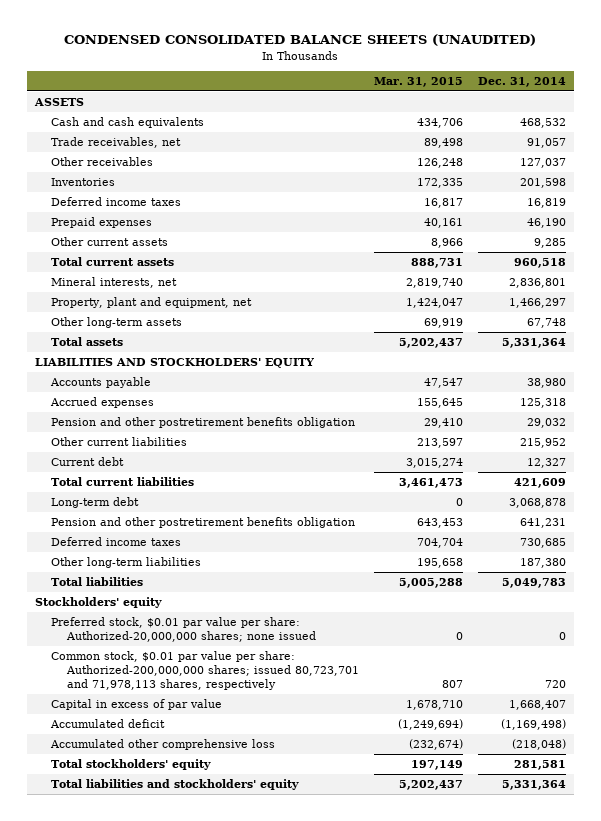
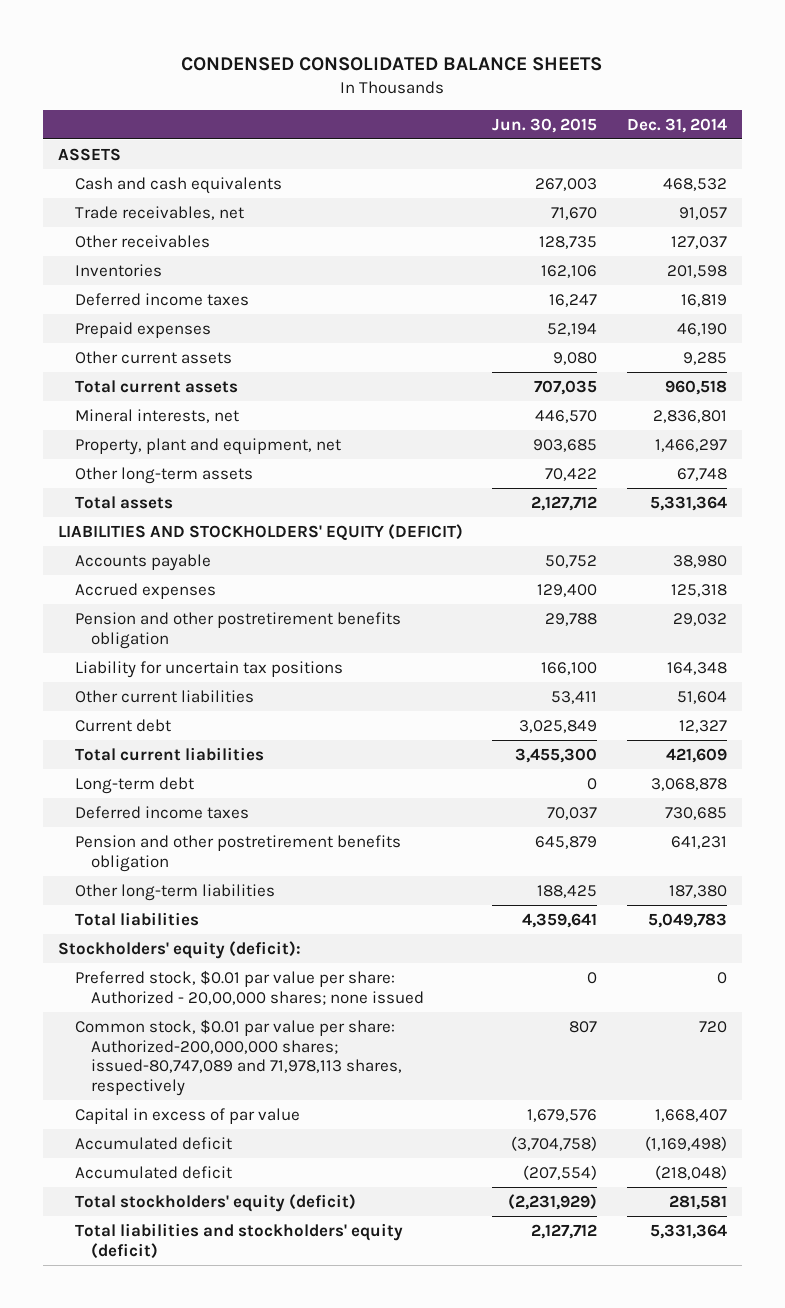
- CONDENSED CONSOLIDATED BALANCE SHEETS (UNAUDITED)
+ CONDENSED CONSOLIDATED BALANCE SHEETS
- | Mar. 31, 2015 | Dec. 31, 2014
+ | Jun. 30, 2015 | Dec. 31, 2014
- LIABILITIES AND STOCKHOLDERS' EQUITY
+ LIABILITIES AND STOCKHOLDERS' EQUITY (DEFICIT)
- Other current liabilities | 213,597 | 215,952
+ Liability for uncertain tax positions | 166,100 | 164,348
+ Other current liabilities | 53,411 | 51,604
moved down: Pension and other postretirement benefits obligation | 645,879 | 641,231
- Stockholders' equity
- Preferred stock, $0.01 par value per share: Authorized-20,000,000 shares; none issued | 0 | 0
- Common stock, $0.01 par value per share: Authorized-200,000,000 shares; issued 80,723,701 and 71,978,113 shares, respectively | 807 | 720
+ Stockholders' equity (deficit):
+ Preferred stock, $0.01 par value per share: Authorized - 20,00,000 shares; none issued | 0 | 0
+ Common stock, $0.01 par value per share: Authorized-200,000,000 shares; issued-80,747,089 and 71,978,113 shares, respectively | 807 | 720
- Accumulated other comprehensive loss | (232,674) | (218,048)
- Total stockholders' equity | 197,149 | 281,581
- Total liabilities and stockholders' equity | 5,202,437 | 5,331,364
+ Accumulated deficit | (207,554) | (218,048)
+ Total stockholders' equity (deficit) | (2,231,929) | 281,581
+ Total liabilities and stockholders' equity (deficit) | 2,127,712 | 5,331,364

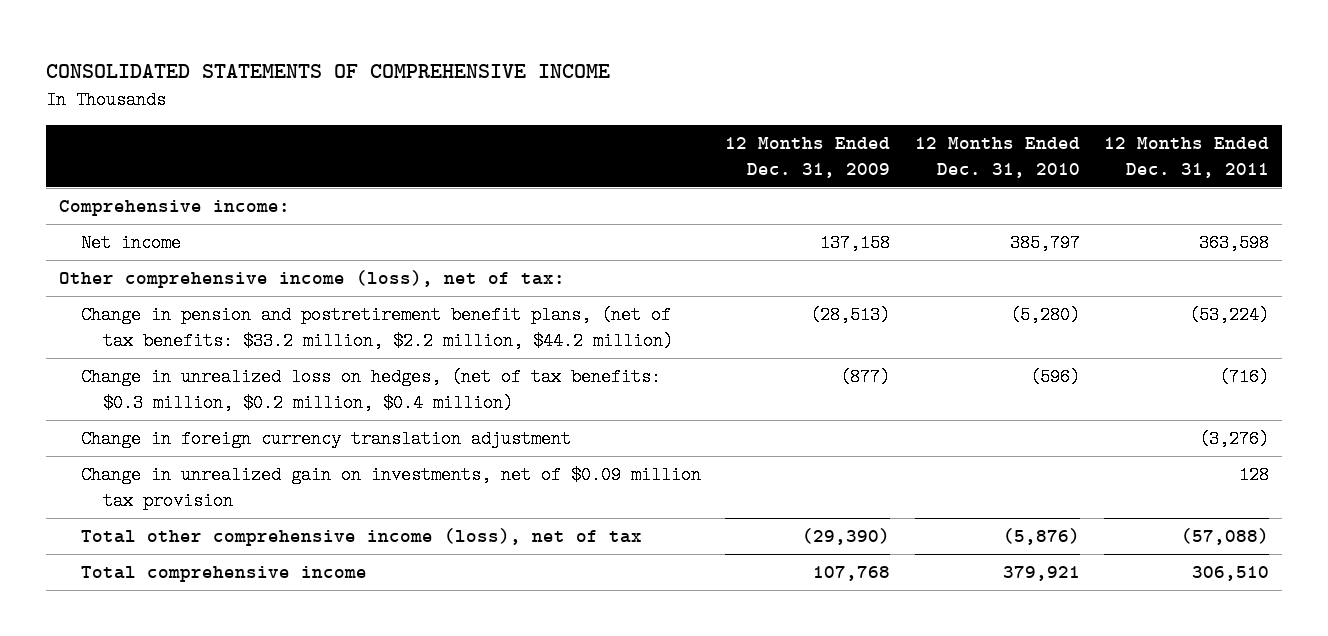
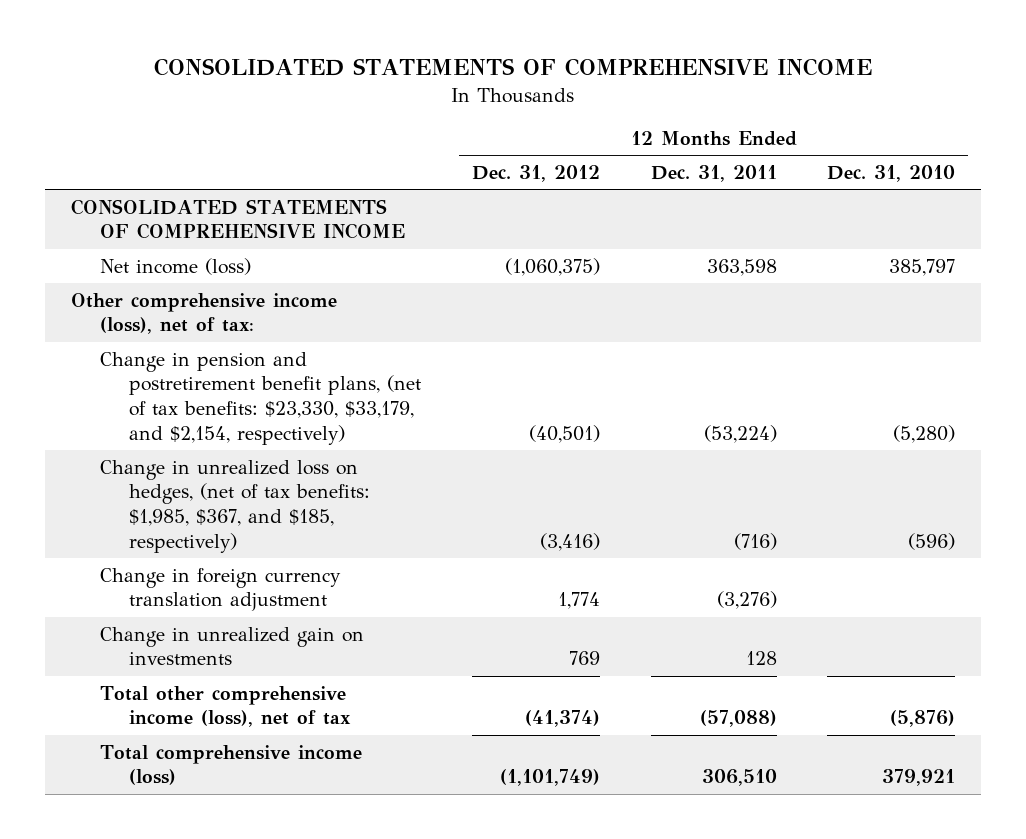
- | 12 Months Ended Dec. 31, 2009 | 12 Months Ended Dec. 31, 2010 | 12 Months Ended Dec. 31, 2011
+ | 12 Months Ended Dec. 31, 2012 | 12 Months Ended Dec. 31, 2011 | 12 Months Ended Dec. 31, 2010
- Comprehensive income:
- Net income | 137,158 | 385,797 | 363,598
+ CONSOLIDATED STATEMENTS OF COMPREHENSIVE INCOME
+ Net income (loss) | (1,060,375) | 363,598 | 385,797
- Change in pension and postretirement benefit plans, (net of tax benefits: $33.2 million, $2.2 million, $44.2 million) | (28,513) | (5,280) | (53,224)
- Change in unrealized loss on hedges, (net of tax benefits: $0.3 million, $0.2 million, $0.4 million) | (877) | (596) | (716)
+ Change in pension and postretirement benefit plans, (net of tax benefits: $23,330, $33,179, and $2,154, respectively) | (40,501) | (53,224) | (5,280)
+ Change in unrealized loss on hedges, (net of tax benefits: $1,985, $367, and $185, respectively) | (3,416) | (716) | (596)
- Change in unrealized gain on investments, net of $0.09 million tax provision | | | 128
+ Change in unrealized gain on investments | 769 | 128 |
- Total comprehensive income | 107,768 | 379,921 | 306,510
+ Total comprehensive income (loss) | (1,101,749) | 306,510 | 379,921

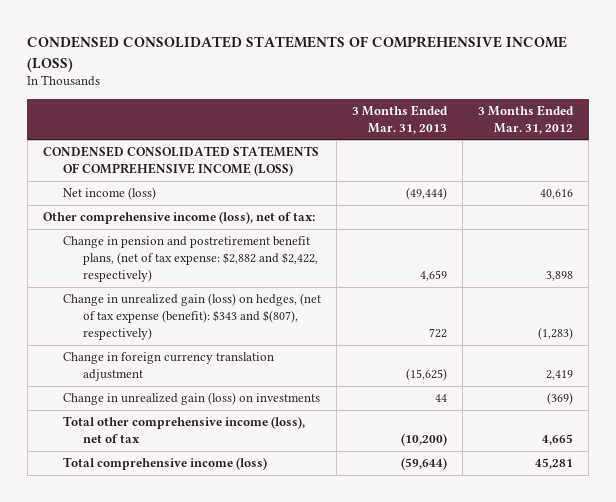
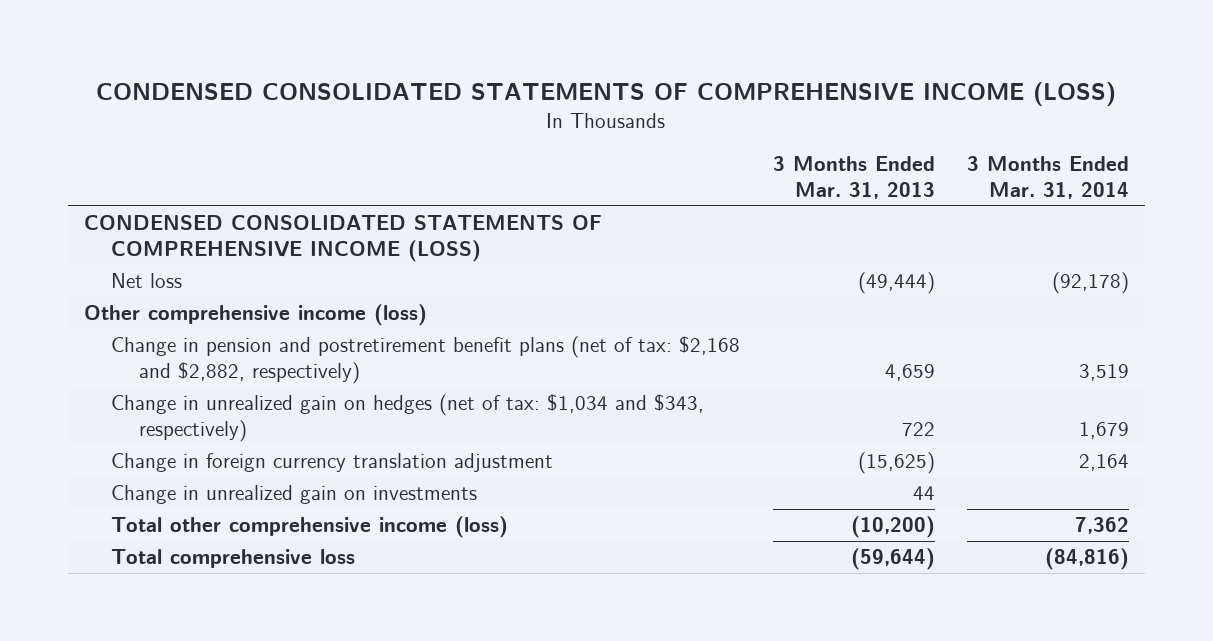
- | 3 Months Ended Mar. 31, 2013 | 3 Months Ended Mar. 31, 2012
+ | 3 Months Ended Mar. 31, 2013 | 3 Months Ended Mar. 31, 2014
- Net income (loss) | (49,444) | 40,616
- Other comprehensive income (loss), net of tax:
- Change in pension and postretirement benefit plans, (net of tax expense: $2,882 and $2,422, respectively) | 4,659 | 3,898
- Change in unrealized gain (loss) on hedges, (net of tax expense (benefit): $343 and $(807), respectively) | 722 | (1,283)
+ Net loss | (49,444) | (92,178)
+ Other comprehensive income (loss)
+ Change in pension and postretirement benefit plans (net of tax: $2,168 and $2,882, respectively) | 4,659 | 3,519
+ Change in unrealized gain on hedges (net of tax: $1,034 and $343, respectively) | 722 | 1,679
- Change in unrealized gain (loss) on investments | 44 | (369)
- Total other comprehensive income (loss), net of tax | (10,200) | 4,665
- Total comprehensive income (loss) | (59,644) | 45,281
+ Change in unrealized gain on investments | 44 |
+ Total other comprehensive income (loss) | (10,200) | 7,362
+ Total comprehensive loss | (59,644) | (84,816)

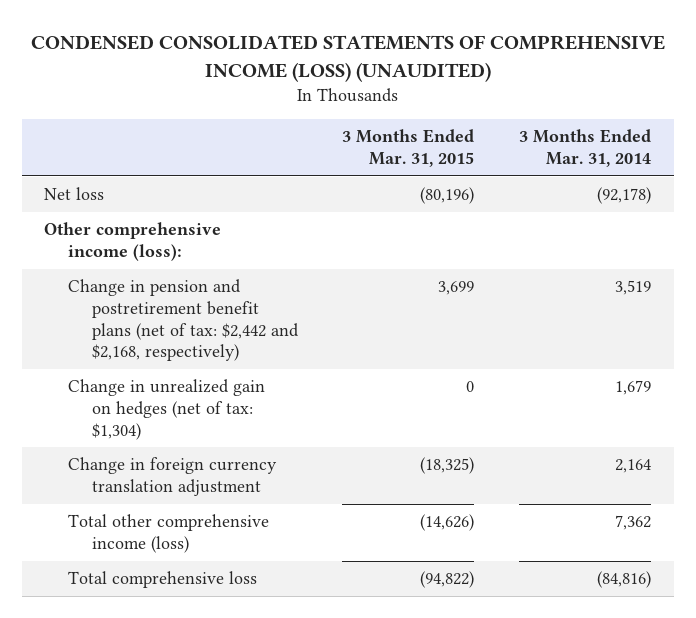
- CONDENSED CONSOLIDATED STATEMENTS OF COMPREHENSIVE INCOME (LOSS)
+ CONDENSED CONSOLIDATED STATEMENTS OF COMPREHENSIVE INCOME (LOSS) (UNAUDITED)
- | 3 Months Ended Mar. 31, 2013 | 3 Months Ended Mar. 31, 2014
+ | 3 Months Ended Mar. 31, 2015 | 3 Months Ended Mar. 31, 2014
- CONDENSED CONSOLIDATED STATEMENTS OF COMPREHENSIVE INCOME (LOSS)
- Other comprehensive income (loss)
- Change in pension and postretirement benefit plans (net of tax: $2,168 and $2,882, respectively) | 4,659 | 3,519
- Change in unrealized gain on hedges (net of tax: $1,034 and $343, respectively) | 722 | 1,679
+ Other comprehensive income (loss):
+ Change in pension and postretirement benefit plans (net of tax: $2,442 and $2,168, respectively) | 3,699 | 3,519
+ Change in unrealized gain on hedges (net of tax: $1,304) | 0 | 1,679
- Change in unrealized gain on investments | 44 |

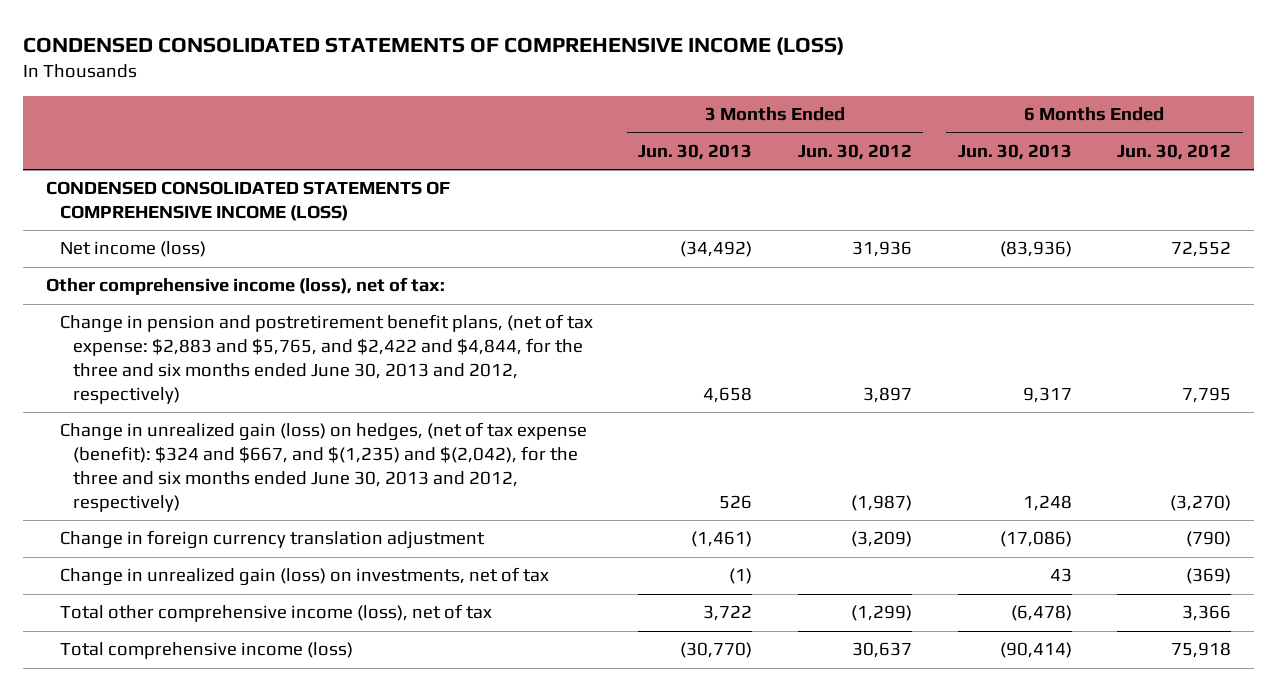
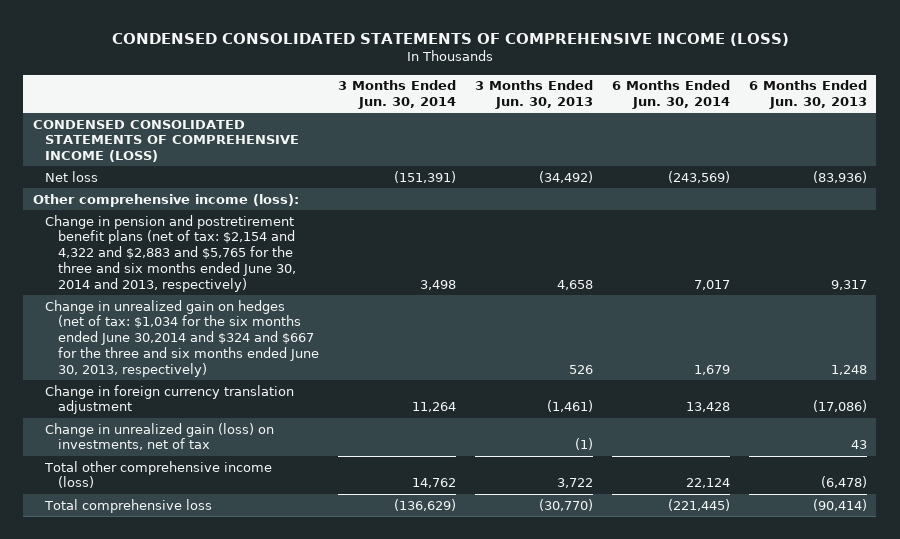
- | 3 Months Ended Jun. 30, 2013 | 3 Months Ended Jun. 30, 2012 | 6 Months Ended Jun. 30, 2013 | 6 Months Ended Jun. 30, 2012
+ | 3 Months Ended Jun. 30, 2014 | 3 Months Ended Jun. 30, 2013 | 6 Months Ended Jun. 30, 2014 | 6 Months Ended Jun. 30, 2013
- Net income (loss) | (34,492) | 31,936 | (83,936) | 72,552
- Other comprehensive income (loss), net of tax:
- Change in pension and postretirement benefit plans, (net of tax expense: $2,883 and $5,765, and $2,422 and $4,844, for the three and six months ended June 30, 2013 and 2012, respectively) | 4,658 | 3,897 | 9,317 | 7,795
- Change in unrealized gain (loss) on hedges, (net of tax expense (benefit): $324 and $667, and $(1,235) and $(2,042), for the three and six months ended June 30, 2013 and 2012, respectively) | 526 | (1,987) | 1,248 | (3,270)
+ Net loss | (151,391) | (34,492) | (243,569) | (83,936)
+ Other comprehensive income (loss):
+ Change in pension and postretirement benefit plans (net of tax: $2,154 and 4,322 and $2,883 and $5,765 for the three and six months ended June 30, 2014 and 2013, respectively) | 3,498 | 4,658 | 7,017 | 9,317
+ Change in unrealized gain on hedges (net of tax: $1,034 for the six months ended June 30,2014 and $324 and $667 for the three and six months ended June 30, 2013, respectively) | | 526 | 1,679 | 1,248
- Total other comprehensive income (loss), net of tax | 3,722 | (1,299) | (6,478) | 3,366
- Total comprehensive income (loss) | (30,770) | 30,637 | (90,414) | 75,918
+ Total other comprehensive income (loss) | 14,762 | 3,722 | 22,124 | (6,478)
+ Total comprehensive loss | (136,629) | (30,770) | (221,445) | (90,414)

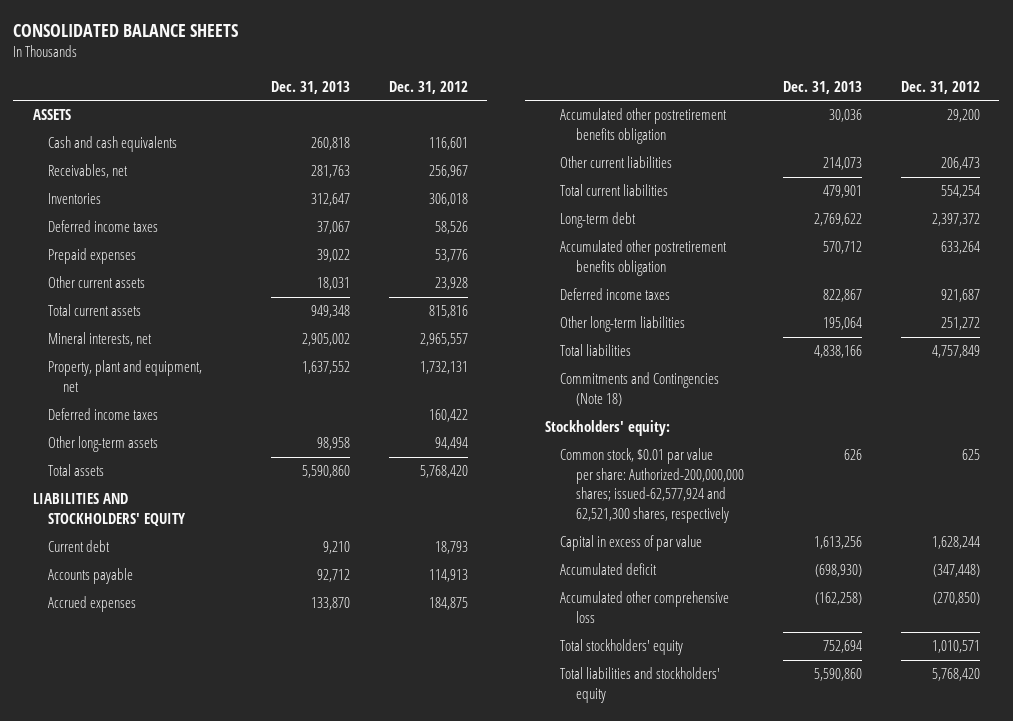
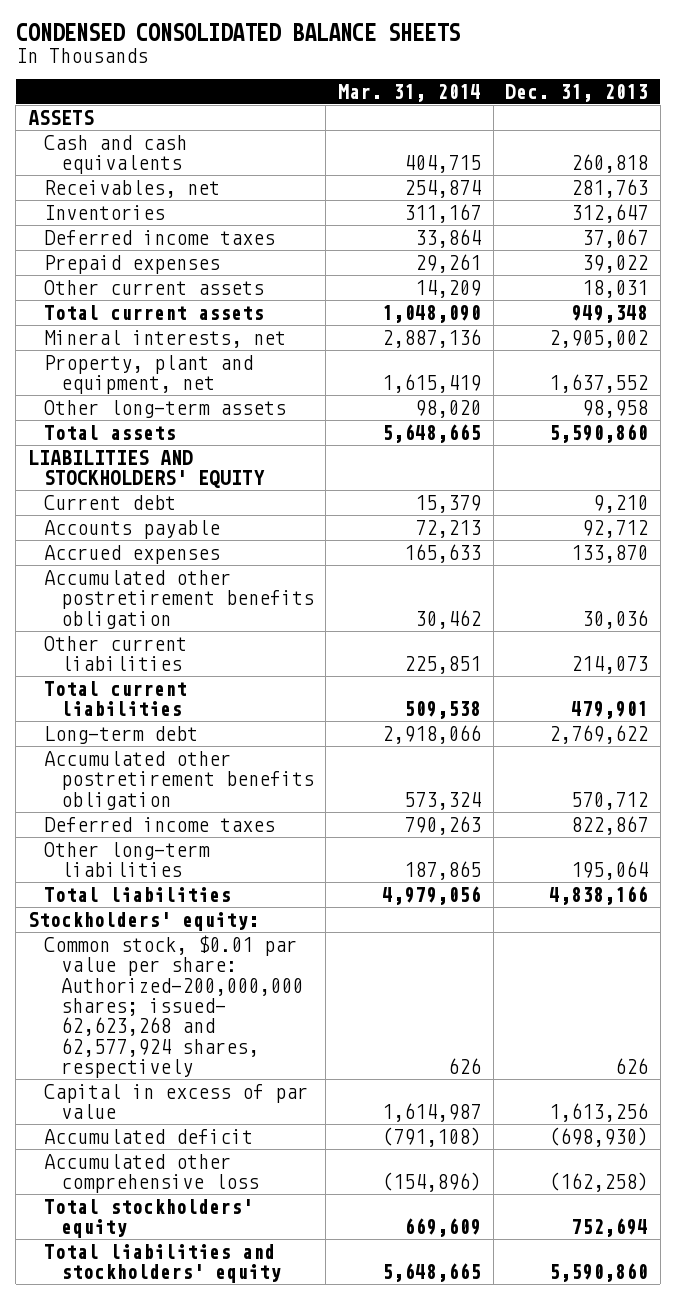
- CONSOLIDATED BALANCE SHEETS
+ CONDENSED CONSOLIDATED BALANCE SHEETS
- | Dec. 31, 2013 | Dec. 31, 2012
+ | Mar. 31, 2014 | Dec. 31, 2013
- Deferred income taxes | | 160,422
- Commitments and Contingencies (Note 18)
- Common stock, $0.01 par value per share: Authorized-200,000,000 shares; issued-62,577,924 and 62,521,300 shares, respectively | 626 | 625
+ Common stock, $0.01 par value per share: Authorized-200,000,000 shares; issued- 62,623,268 and 62,577,924 shares, respectively | 626 | 626

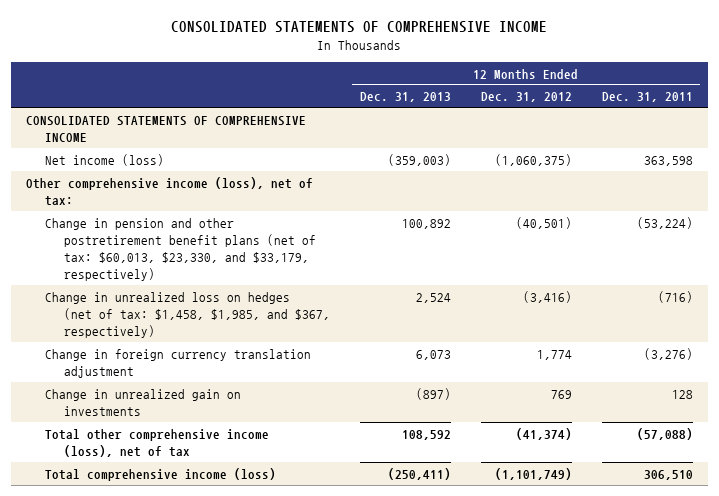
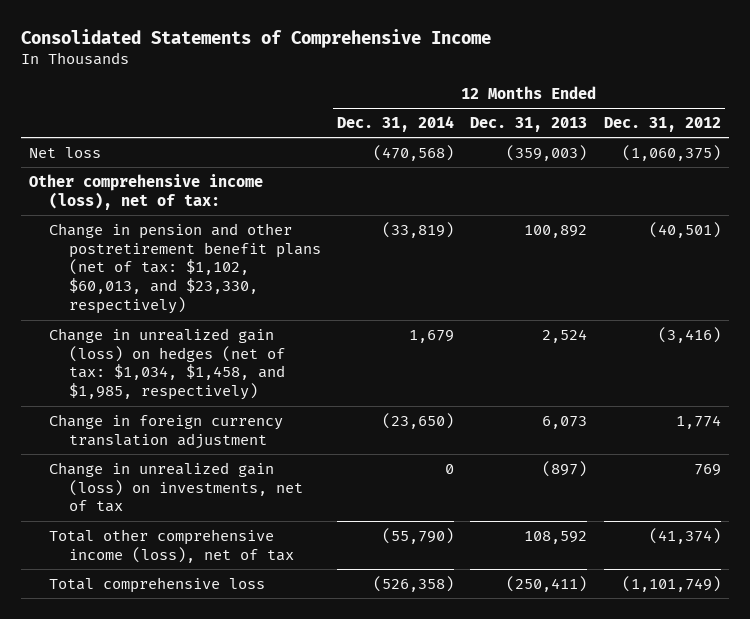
- CONSOLIDATED STATEMENTS OF COMPREHENSIVE INCOME
+ Consolidated Statements of Comprehensive Income
- | 12 Months Ended Dec. 31, 2013 | 12 Months Ended Dec. 31, 2012 | 12 Months Ended Dec. 31, 2011
+ | 12 Months Ended Dec. 31, 2014 | 12 Months Ended Dec. 31, 2013 | 12 Months Ended Dec. 31, 2012
- CONSOLIDATED STATEMENTS OF COMPREHENSIVE INCOME
- Net income (loss) | (359,003) | (1,060,375) | 363,598
+ Net loss | (470,568) | (359,003) | (1,060,375)
- Change in pension and other postretirement benefit plans (net of tax: $60,013, $23,330, and $33,179, respectively) | 100,892 | (40,501) | (53,224)
- Change in unrealized loss on hedges (net of tax: $1,458, $1,985, and $367, respectively) | 2,524 | (3,416) | (716)
+ Change in pension and other postretirement benefit plans (net of tax: $1,102, $60,013, and $23,330, respectively) | (33,819) | 100,892 | (40,501)
+ Change in unrealized gain (loss) on hedges (net of tax: $1,034, $1,458, and $1,985, respectively) | 1,679 | 2,524 | (3,416)
- Change in unrealized gain on investments | (897) | 769 | 128
+ Change in unrealized gain (loss) on investments, net of tax | 0 | (897) | 769
- Total comprehensive income (loss) | (250,411) | (1,101,749) | 306,510
+ Total comprehensive loss | (526,358) | (250,411) | (1,101,749)

